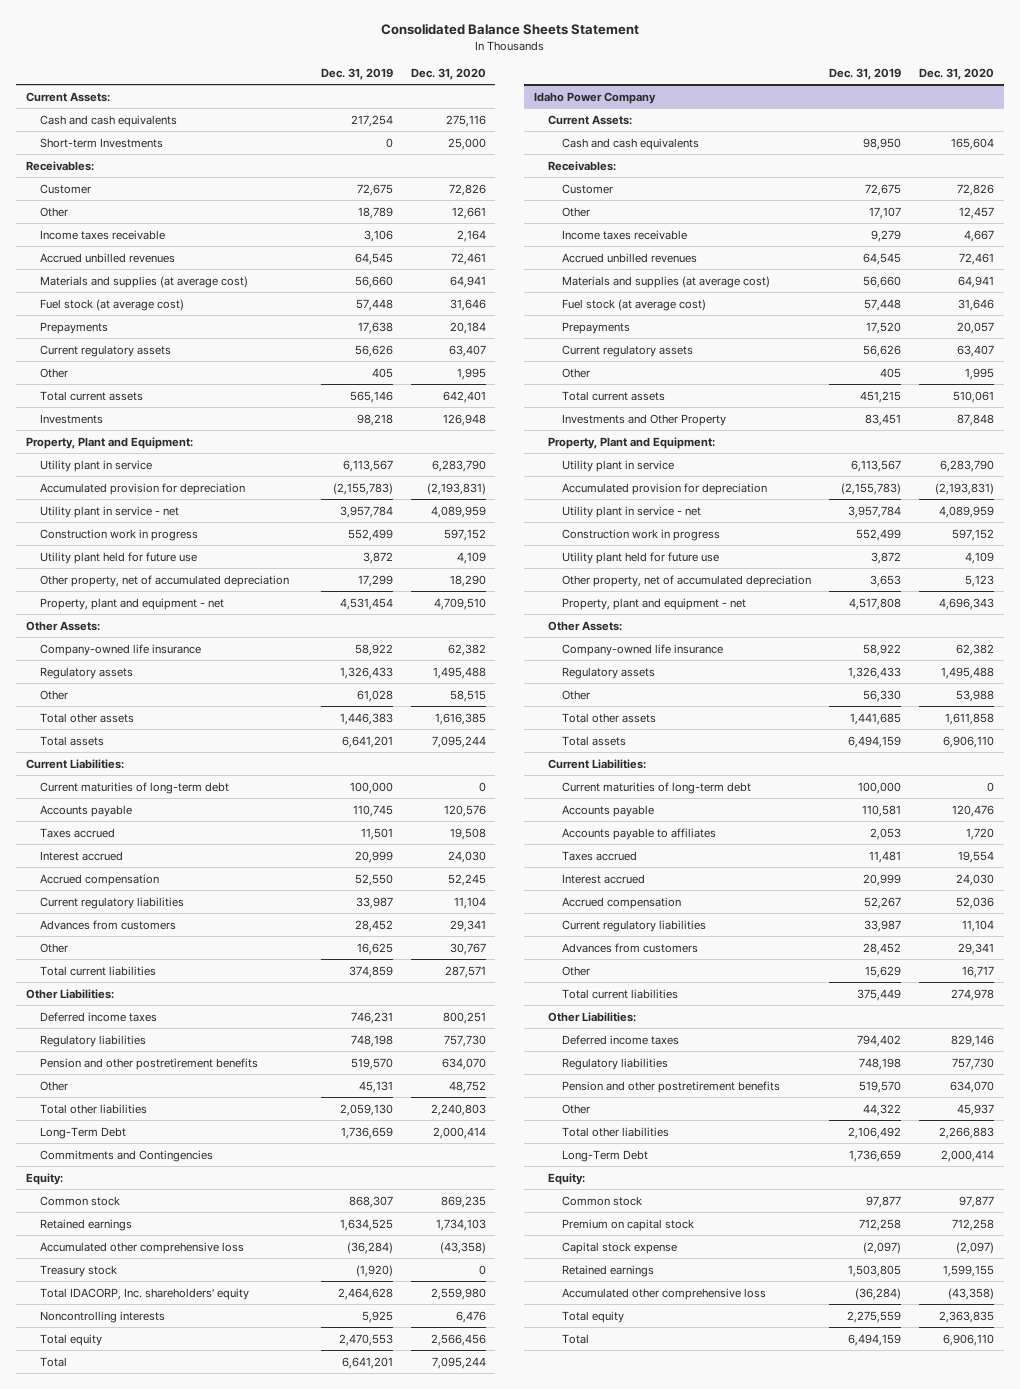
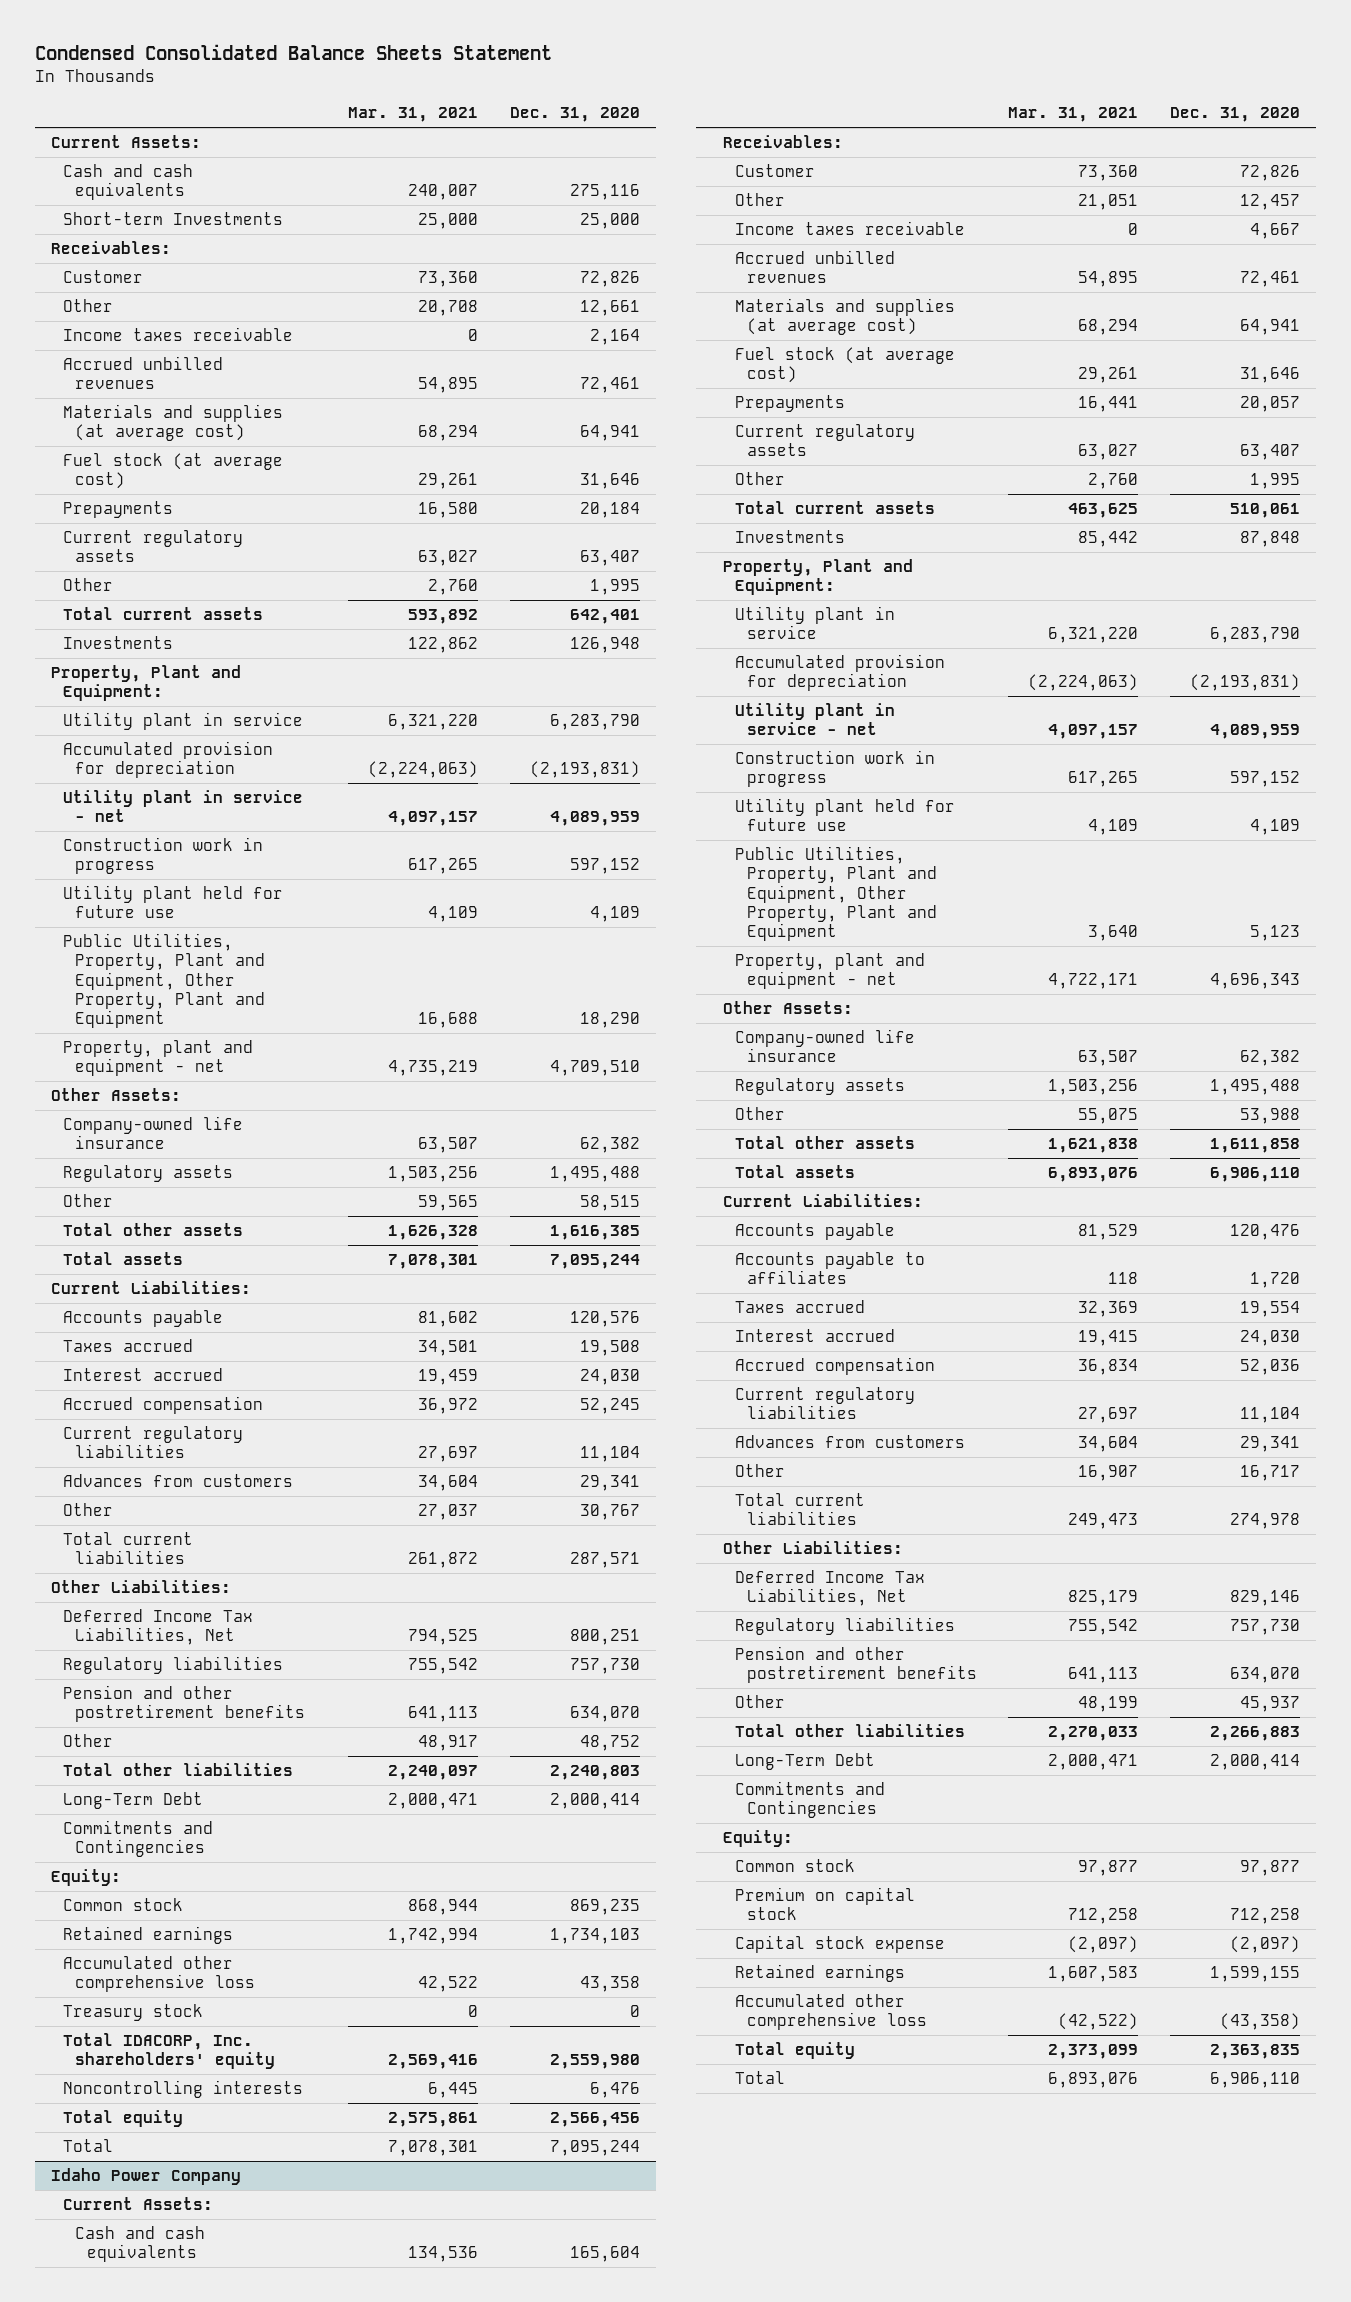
- Consolidated Balance Sheets Statement
+ Condensed Consolidated Balance Sheets Statement
- | Dec. 31, 2019 | Dec. 31, 2020
+ | Mar. 31, 2021 | Dec. 31, 2020
- Other property, net of accumulated depreciation | 17,299 | 18,290
+ Public Utilities, Property, Plant and Equipment, Other Property, Plant and Equipment | 16,688 | 18,290
- Current maturities of long-term debt | 100,000 | 0
- Deferred income taxes | 746,231 | 800,251
+ Deferred Income Tax Liabilities, Net | 794,525 | 800,251
- Accumulated other comprehensive loss | (36,284) | (43,358)
+ Accumulated other comprehensive loss | 42,522 | 43,358
@ Idaho Power Company
- Investments and Other Property | 83,451 | 87,848
+ Investments | 85,442 | 87,848
- Other property, net of accumulated depreciation | 3,653 | 5,123
+ Public Utilities, Property, Plant and Equipment, Other Property, Plant and Equipment | 3,640 | 5,123
- Current maturities of long-term debt | 100,000 | 0
- Deferred income taxes | 794,402 | 829,146
+ Deferred Income Tax Liabilities, Net | 825,179 | 829,146
+ Commitments and Contingencies

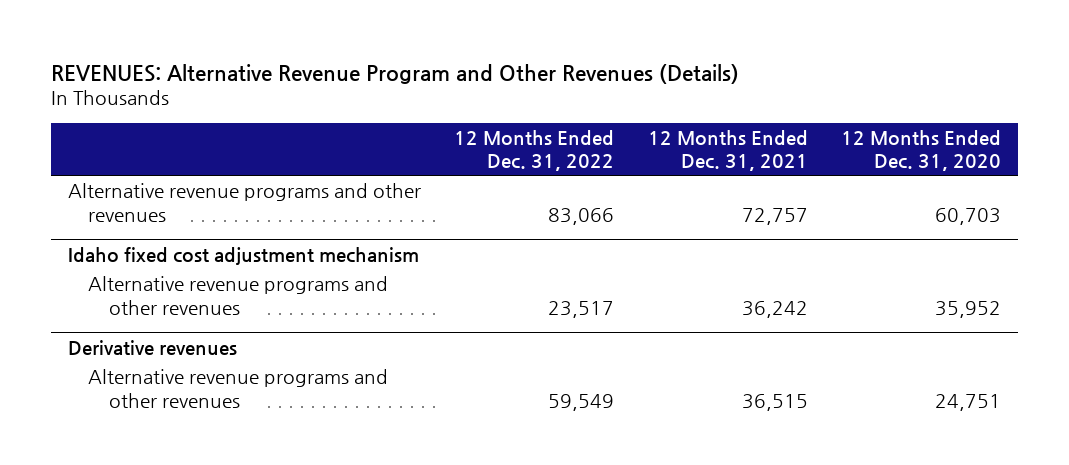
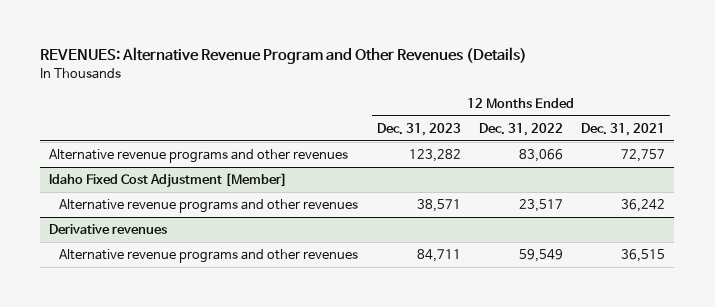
- | 12 Months Ended Dec. 31, 2022 | 12 Months Ended Dec. 31, 2021 | 12 Months Ended Dec. 31, 2020
+ | 12 Months Ended Dec. 31, 2023 | 12 Months Ended Dec. 31, 2022 | 12 Months Ended Dec. 31, 2021
- Idaho fixed cost adjustment mechanism
+ Idaho Fixed Cost Adjustment [Member]

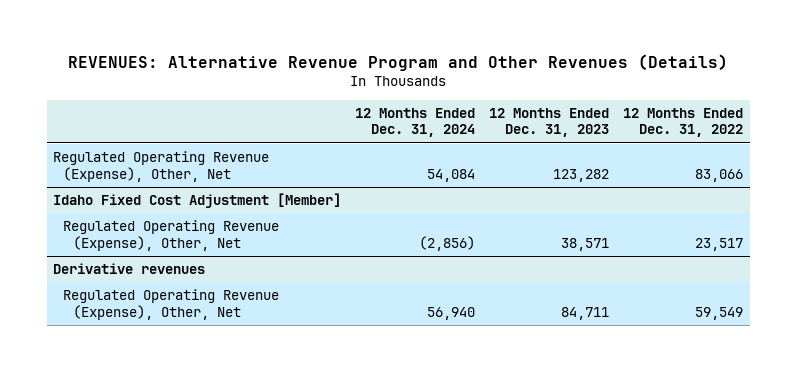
- | 12 Months Ended Dec. 31, 2023 | 12 Months Ended Dec. 31, 2022 | 12 Months Ended Dec. 31, 2021
+ | 12 Months Ended Dec. 31, 2024 | 12 Months Ended Dec. 31, 2023 | 12 Months Ended Dec. 31, 2022
- Alternative revenue programs and other revenues | 123,282 | 83,066 | 72,757
+ Regulated Operating Revenue (Expense), Other, Net | 54,084 | 123,282 | 83,066
@ Idaho Fixed Cost Adjustment [Member]
- Alternative revenue programs and other revenues | 38,571 | 23,517 | 36,242
+ Regulated Operating Revenue (Expense), Other, Net | (2,856) | 38,571 | 23,517
@ Derivative revenues
- Alternative revenue programs and other revenues | 84,711 | 59,549 | 36,515
+ Regulated Operating Revenue (Expense), Other, Net | 56,940 | 84,711 | 59,549

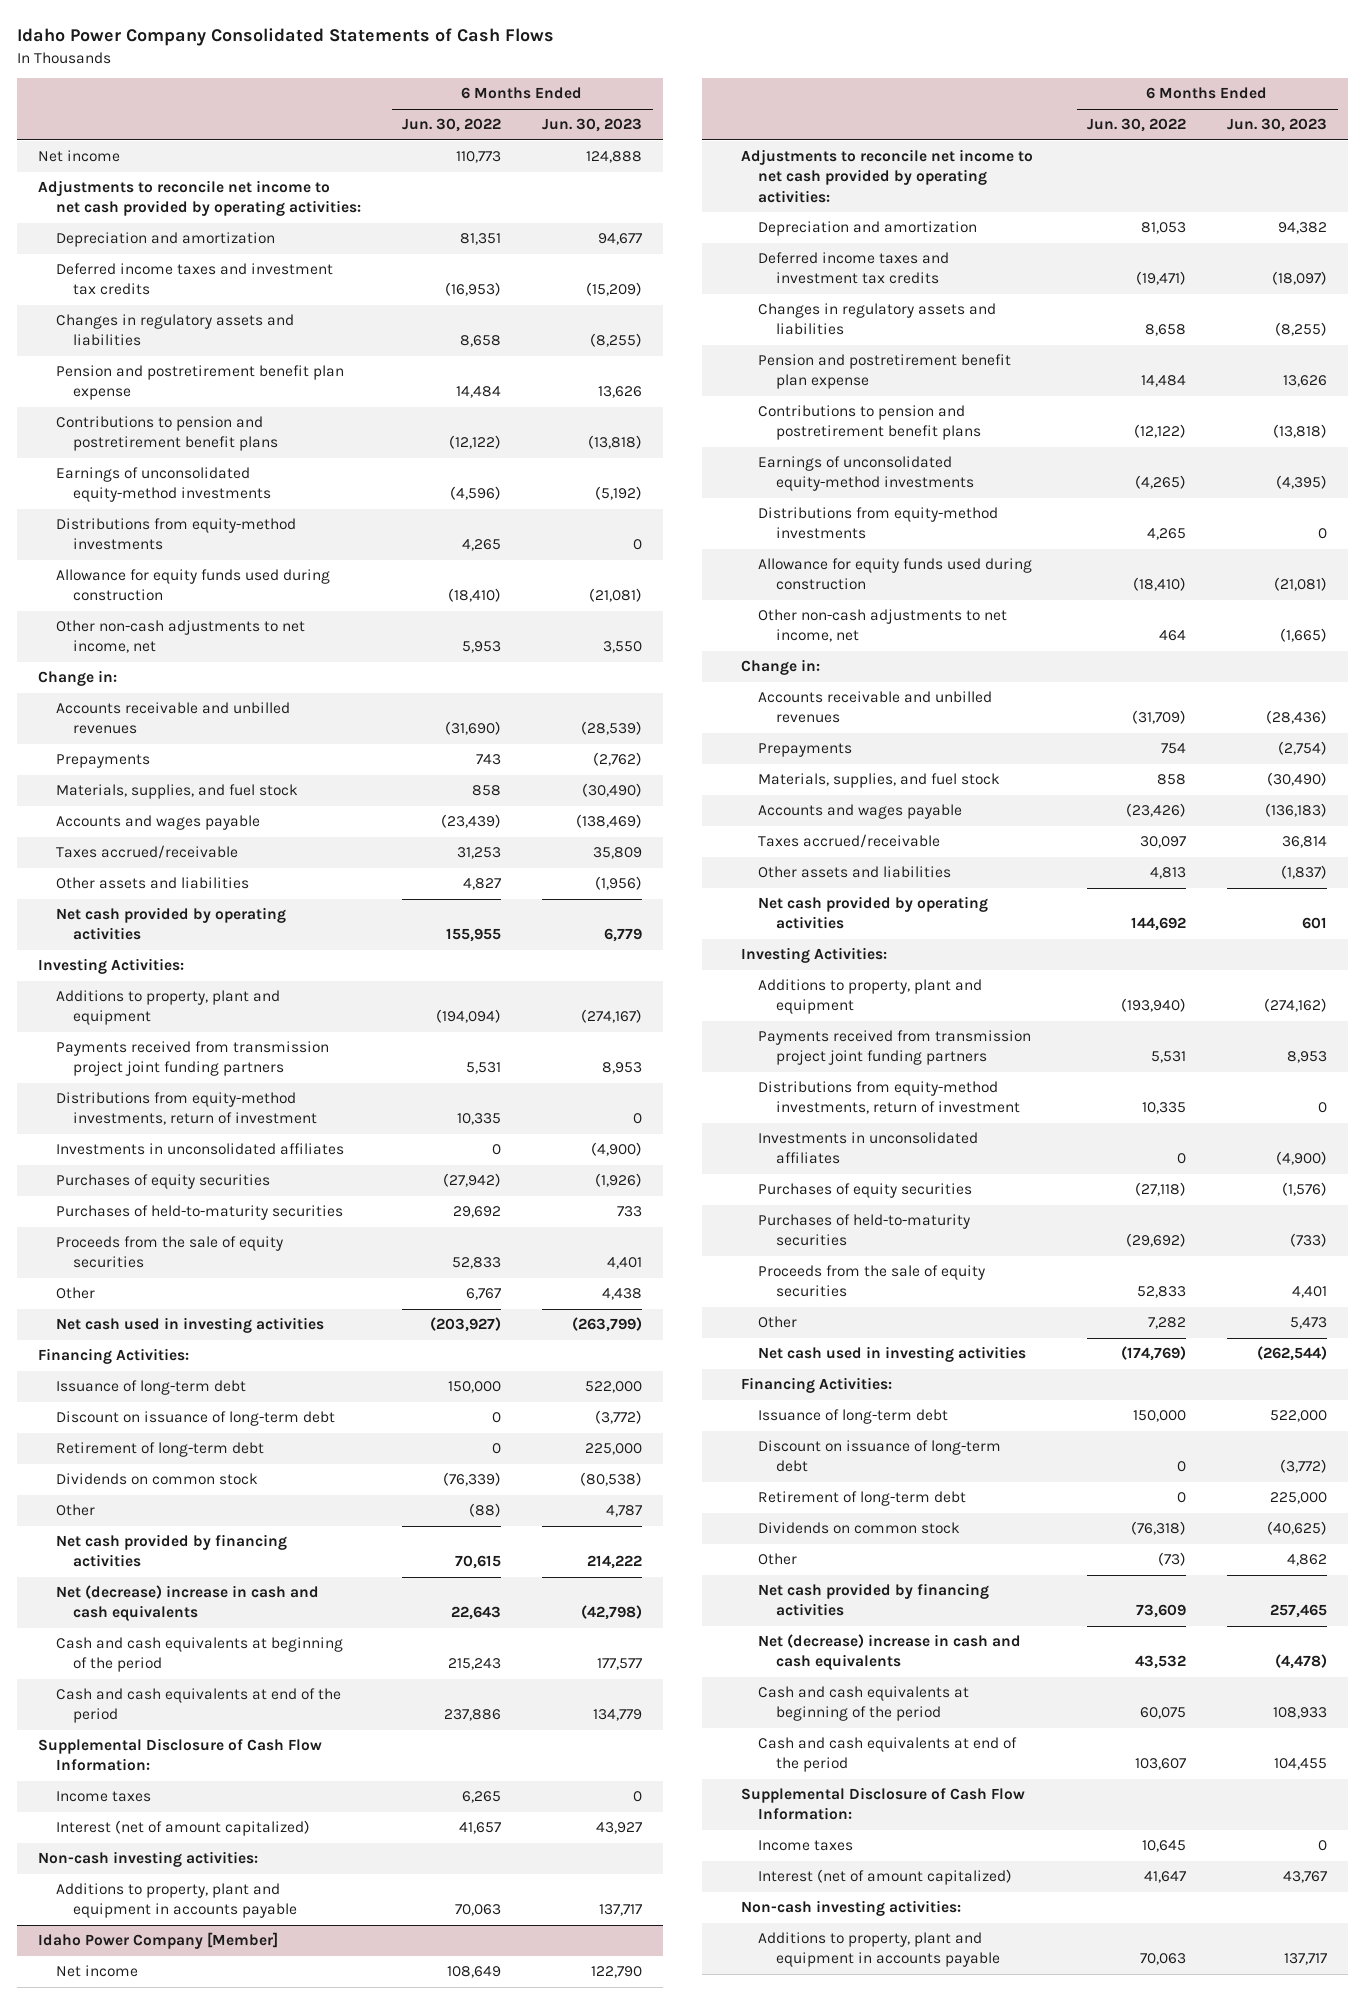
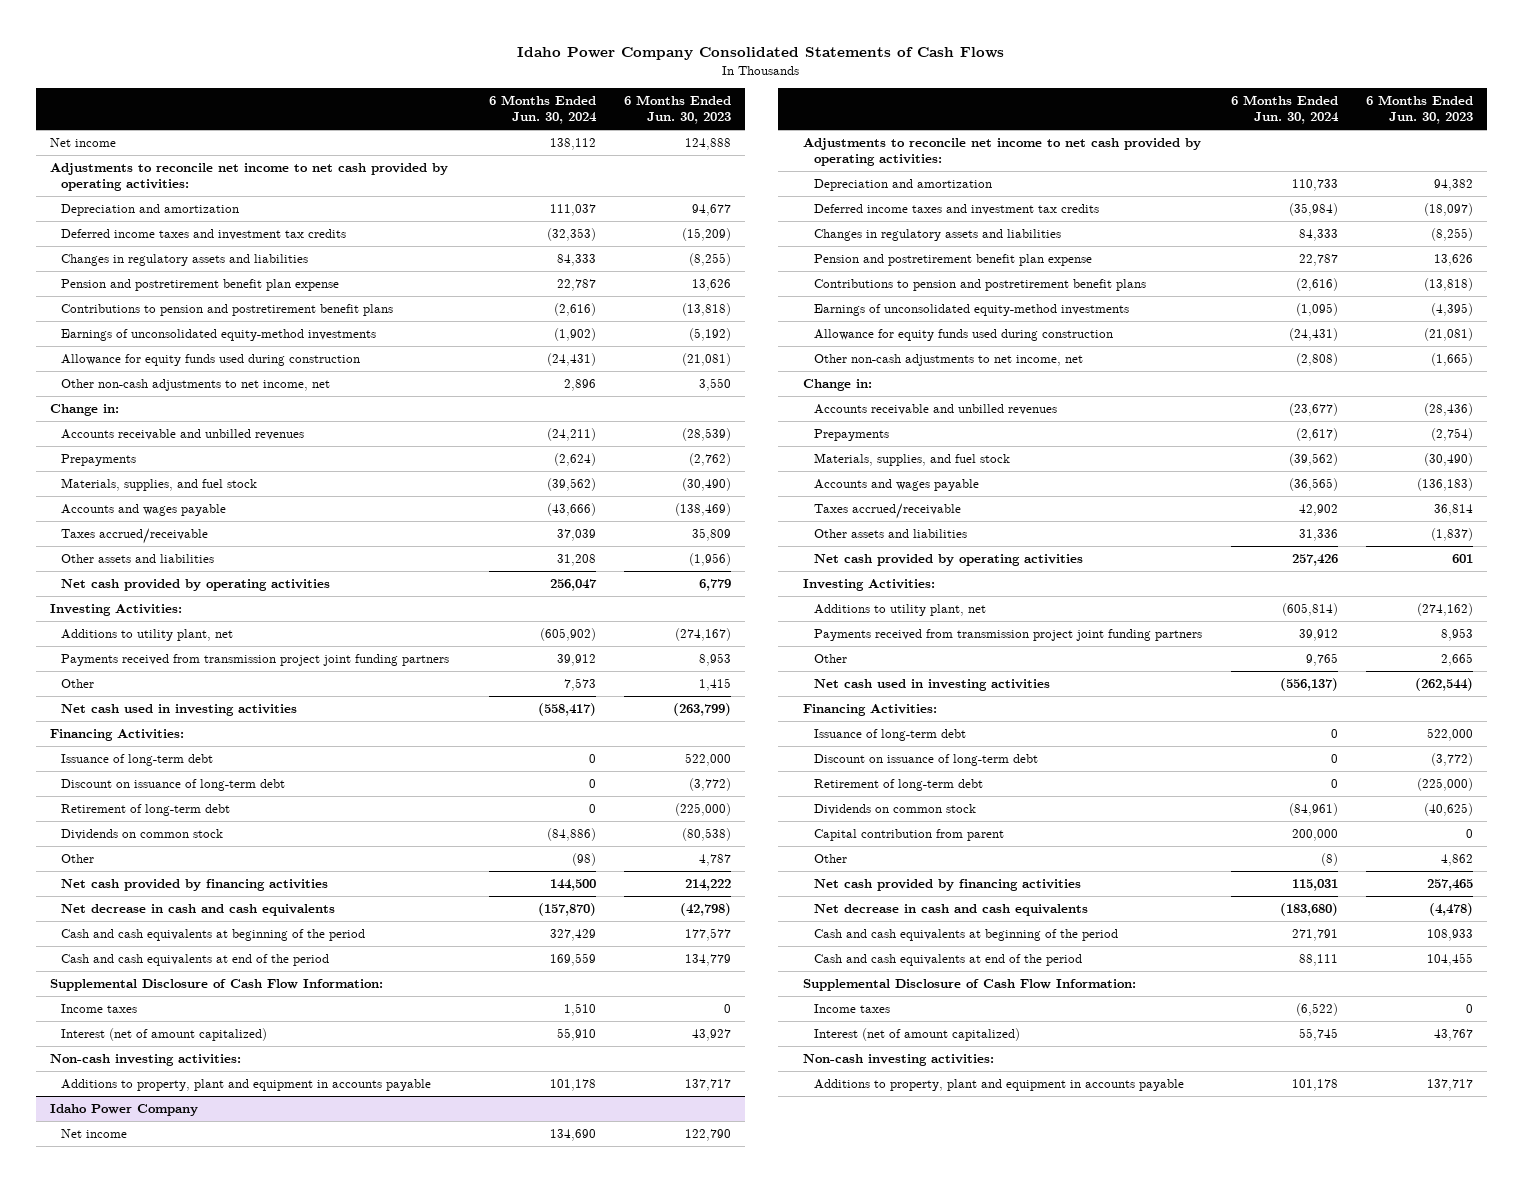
- | 6 Months Ended Jun. 30, 2022 | 6 Months Ended Jun. 30, 2023
+ | 6 Months Ended Jun. 30, 2024 | 6 Months Ended Jun. 30, 2023
- Distributions from equity-method investments | 4,265 | 0
- Additions to property, plant and equipment | (194,094) | (274,167)
+ Additions to utility plant, net | (605,902) | (274,167)
- Distributions from equity-method investments, return of investment | 10,335 | 0
- Investments in unconsolidated affiliates | 0 | (4,900)
- Purchases of equity securities | (27,942) | (1,926)
- Purchases of held-to-maturity securities | 29,692 | 733
- Proceeds from the sale of equity securities | 52,833 | 4,401
- Other | 6,767 | 4,438
+ Other | 7,573 | 1,415
- Retirement of long-term debt | 0 | 225,000
+ Retirement of long-term debt | 0 | (225,000)
- Net (decrease) increase in cash and cash equivalents | 22,643 | (42,798)
+ Net decrease in cash and cash equivalents | (157,870) | (42,798)
- Idaho Power Company [Member]
+ Idaho Power Company
- Distributions from equity-method investments | 4,265 | 0
- Additions to property, plant and equipment | (193,940) | (274,162)
+ Additions to utility plant, net | (605,814) | (274,162)
- Distributions from equity-method investments, return of investment | 10,335 | 0
- Investments in unconsolidated affiliates | 0 | (4,900)
- Purchases of equity securities | (27,118) | (1,576)
- Purchases of held-to-maturity securities | (29,692) | (733)
- Proceeds from the sale of equity securities | 52,833 | 4,401
- Other | 7,282 | 5,473
+ Other | 9,765 | 2,665
- Retirement of long-term debt | 0 | 225,000
+ Retirement of long-term debt | 0 | (225,000)
+ Capital contribution from parent | 200,000 | 0
- Net (decrease) increase in cash and cash equivalents | 43,532 | (4,478)
+ Net decrease in cash and cash equivalents | (183,680) | (4,478)

